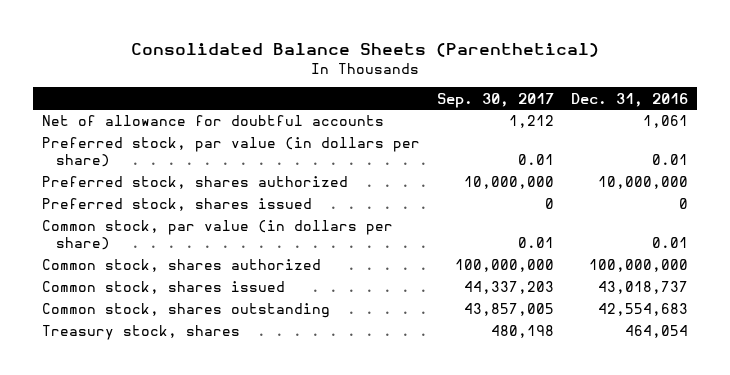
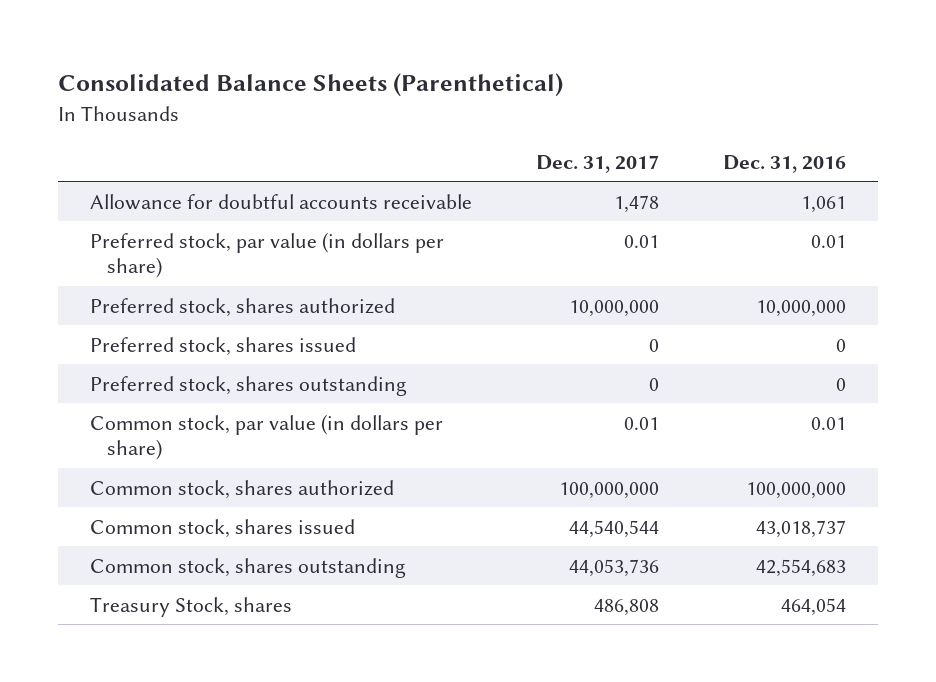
- | Sep. 30, 2017 | Dec. 31, 2016
+ | Dec. 31, 2017 | Dec. 31, 2016
- Net of allowance for doubtful accounts | 1,212 | 1,061
+ Allowance for doubtful accounts receivable | 1,478 | 1,061
+ Preferred stock, shares outstanding | 0 | 0
- Treasury stock, shares | 480,198 | 464,054
+ Treasury Stock, shares | 486,808 | 464,054

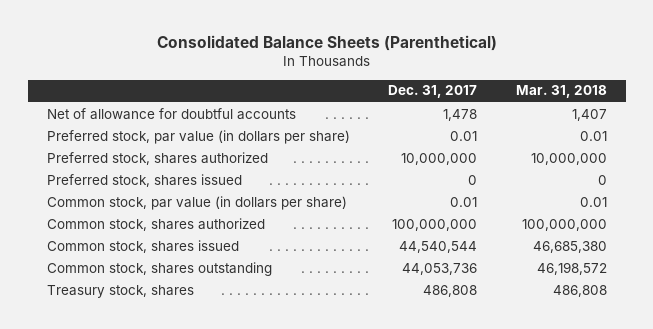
- | Dec. 31, 2017 | Dec. 31, 2016
+ | Dec. 31, 2017 | Mar. 31, 2018
- Allowance for doubtful accounts receivable | 1,478 | 1,061
+ Net of allowance for doubtful accounts | 1,478 | 1,407
- Preferred stock, shares outstanding | 0 | 0
- Treasury Stock, shares | 486,808 | 464,054
+ Treasury stock, shares | 486,808 | 486,808

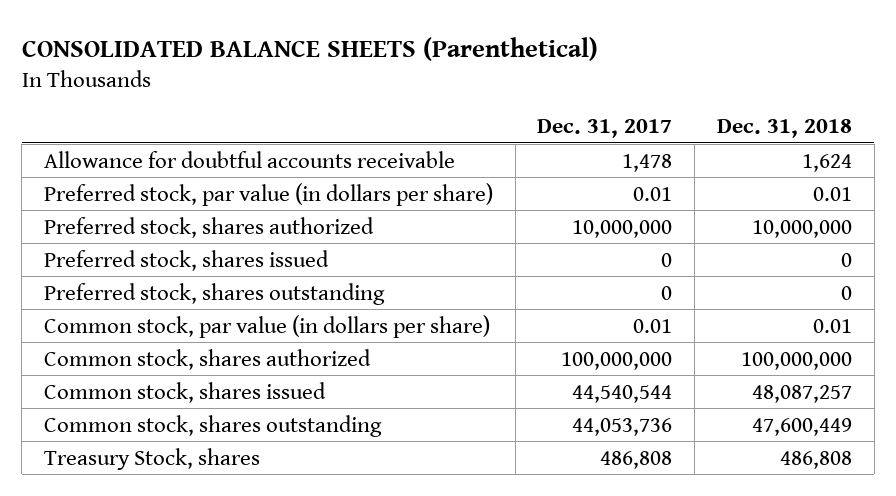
- Consolidated Balance Sheets (Parenthetical)
+ CONSOLIDATED BALANCE SHEETS (Parenthetical)
- | Dec. 31, 2017 | Mar. 31, 2018
+ | Dec. 31, 2017 | Dec. 31, 2018
- Net of allowance for doubtful accounts | 1,478 | 1,407
+ Allowance for doubtful accounts receivable | 1,478 | 1,624
+ Preferred stock, shares outstanding | 0 | 0
- Treasury stock, shares | 486,808 | 486,808
+ Treasury Stock, shares | 486,808 | 486,808

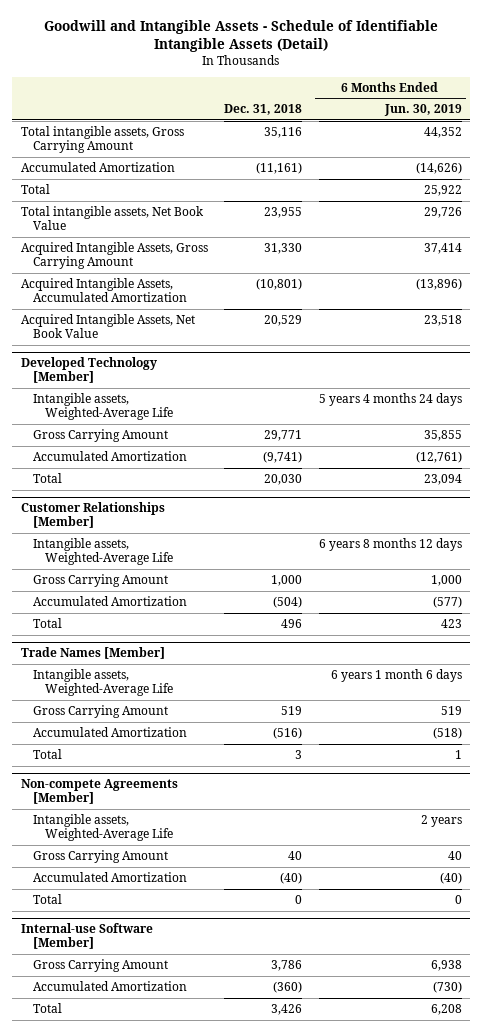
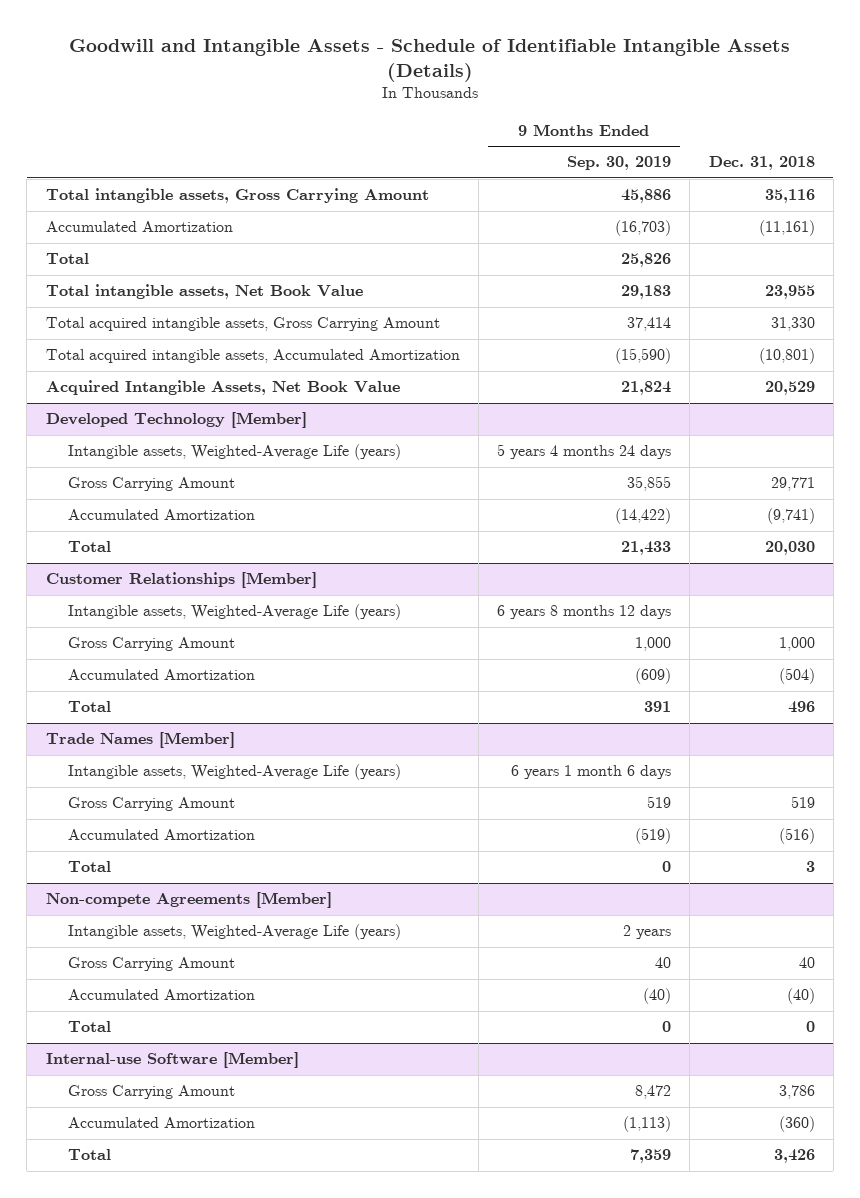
- Goodwill and Intangible Assets - Schedule of Identifiable Intangible Assets (Detail)
+ Goodwill and Intangible Assets - Schedule of Identifiable Intangible Assets (Details)
- | Dec. 31, 2018 | 6 Months Ended Jun. 30, 2019
+ | 9 Months Ended Sep. 30, 2019 | Dec. 31, 2018
- Acquired Intangible Assets, Gross Carrying Amount | 31,330 | 37,414
- Acquired Intangible Assets, Accumulated Amortization | (10,801) | (13,896)
+ Total acquired intangible assets, Gross Carrying Amount | 37,414 | 31,330
+ Total acquired intangible assets, Accumulated Amortization | (15,590) | (10,801)
@ Developed Technology [Member]
- Intangible assets, Weighted-Average Life | | 5 years 4 months 24 days
+ Intangible assets, Weighted-Average Life (years) | 5 years 4 months 24 days |
@ Customer Relationships [Member]
- Intangible assets, Weighted-Average Life | | 6 years 8 months 12 days
+ Intangible assets, Weighted-Average Life (years) | 6 years 8 months 12 days |
@ Trade Names [Member]
- Intangible assets, Weighted-Average Life | | 6 years 1 month 6 days
+ Intangible assets, Weighted-Average Life (years) | 6 years 1 month 6 days |
@ Non-compete Agreements [Member]
- Intangible assets, Weighted-Average Life | | 2 years
+ Intangible assets, Weighted-Average Life (years) | 2 years |

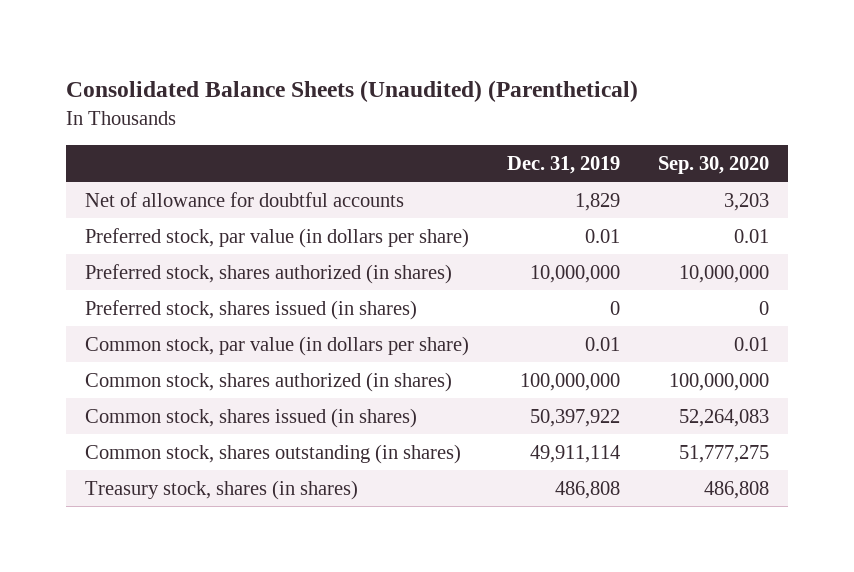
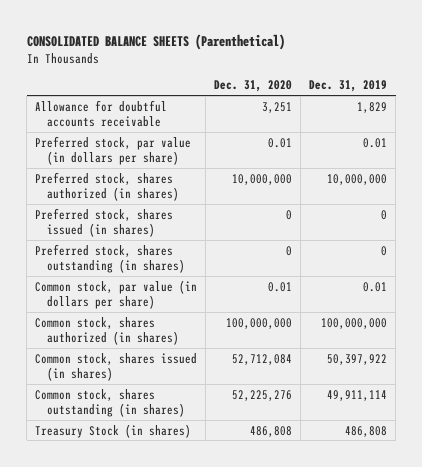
- Consolidated Balance Sheets (Unaudited) (Parenthetical)
+ CONSOLIDATED BALANCE SHEETS (Parenthetical)
- | Dec. 31, 2019 | Sep. 30, 2020
+ | Dec. 31, 2020 | Dec. 31, 2019
- Net of allowance for doubtful accounts | 1,829 | 3,203
+ Allowance for doubtful accounts receivable | 3,251 | 1,829
+ Preferred stock, shares outstanding (in shares) | 0 | 0
- Treasury stock, shares (in shares) | 486,808 | 486,808
+ Treasury Stock (in shares) | 486,808 | 486,808

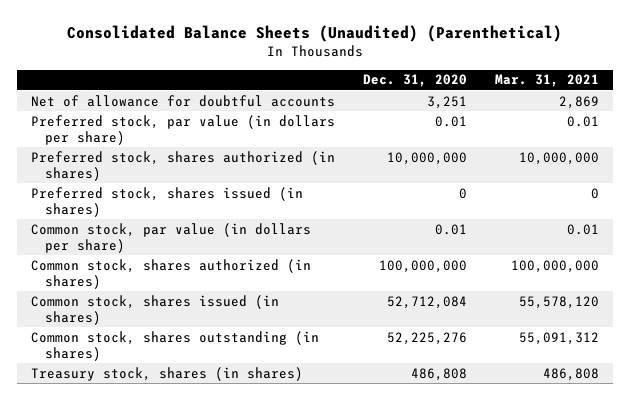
- CONSOLIDATED BALANCE SHEETS (Parenthetical)
+ Consolidated Balance Sheets (Unaudited) (Parenthetical)
- | Dec. 31, 2020 | Dec. 31, 2019
+ | Dec. 31, 2020 | Mar. 31, 2021
- Allowance for doubtful accounts receivable | 3,251 | 1,829
+ Net of allowance for doubtful accounts | 3,251 | 2,869
- Preferred stock, shares outstanding (in shares) | 0 | 0
- Treasury Stock (in shares) | 486,808 | 486,808
+ Treasury stock, shares (in shares) | 486,808 | 486,808

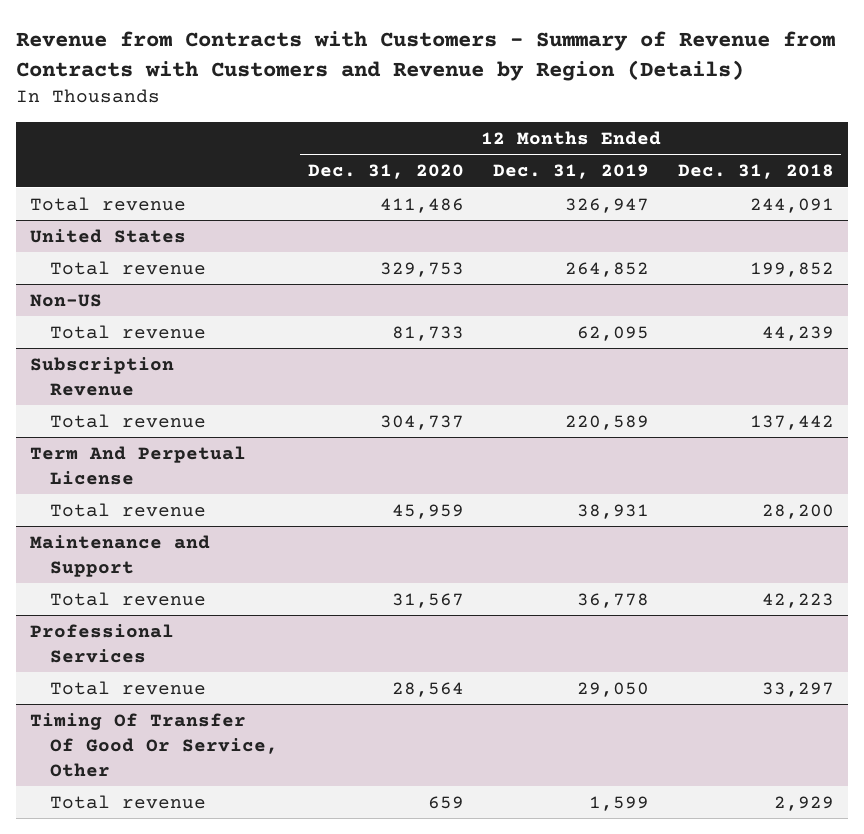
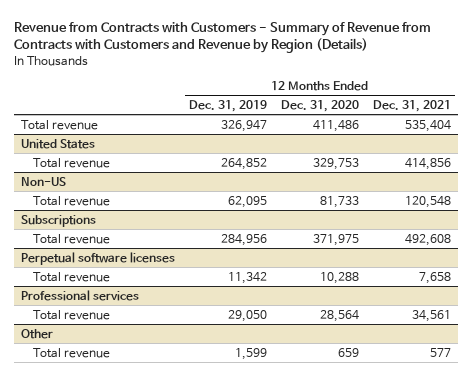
- | 12 Months Ended Dec. 31, 2020 | 12 Months Ended Dec. 31, 2019 | 12 Months Ended Dec. 31, 2018
+ | 12 Months Ended Dec. 31, 2019 | 12 Months Ended Dec. 31, 2020 | 12 Months Ended Dec. 31, 2021
- Subscription Revenue
- Total revenue | 304,737 | 220,589 | 137,442
- Term And Perpetual License
- Total revenue | 45,959 | 38,931 | 28,200
- Maintenance and Support
- Total revenue | 31,567 | 36,778 | 42,223
- Professional Services
+ Subscriptions
+ Total revenue | 284,956 | 371,975 | 492,608
+ Perpetual software licenses
+ Total revenue | 11,342 | 10,288 | 7,658
+ Professional services
- Timing Of Transfer Of Good Or Service, Other
+ Other

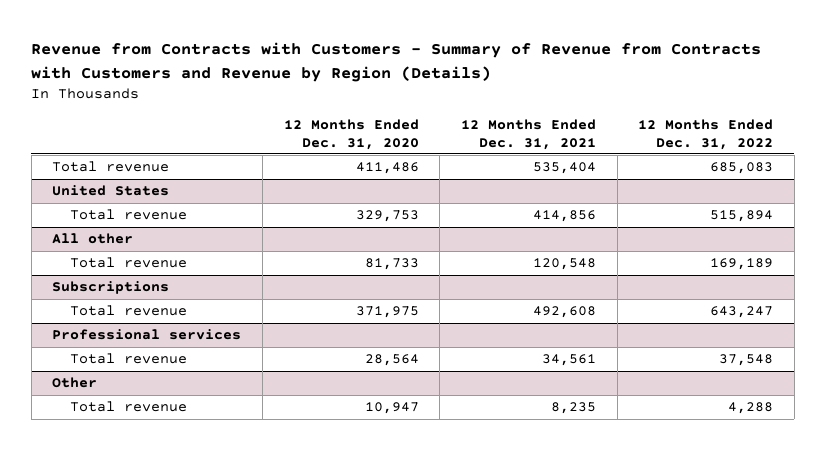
- | 12 Months Ended Dec. 31, 2019 | 12 Months Ended Dec. 31, 2020 | 12 Months Ended Dec. 31, 2021
+ | 12 Months Ended Dec. 31, 2020 | 12 Months Ended Dec. 31, 2021 | 12 Months Ended Dec. 31, 2022
- Non-US
+ All other
- Perpetual software licenses
- Total revenue | 11,342 | 10,288 | 7,658
@ Other
- Total revenue | 1,599 | 659 | 577
+ Total revenue | 10,947 | 8,235 | 4,288

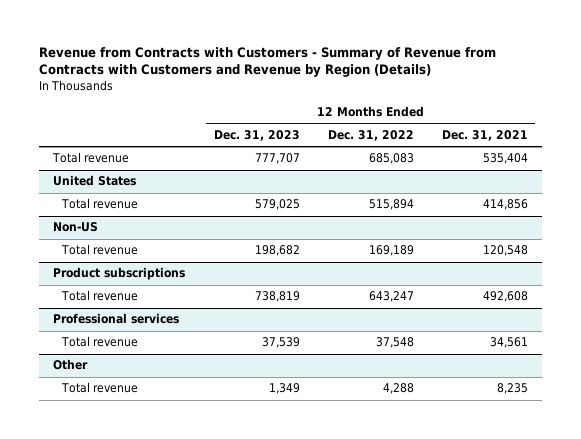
- | 12 Months Ended Dec. 31, 2020 | 12 Months Ended Dec. 31, 2021 | 12 Months Ended Dec. 31, 2022
+ | 12 Months Ended Dec. 31, 2023 | 12 Months Ended Dec. 31, 2022 | 12 Months Ended Dec. 31, 2021
- All other
+ Non-US
- Subscriptions
+ Product subscriptions

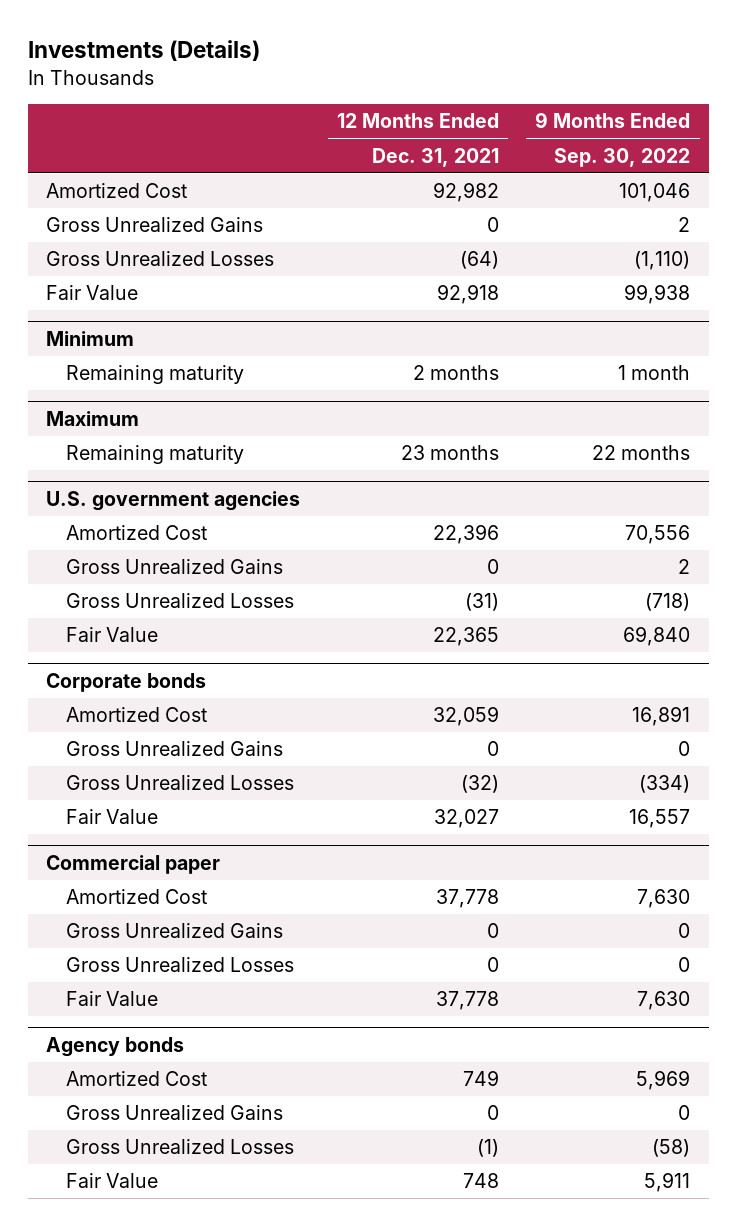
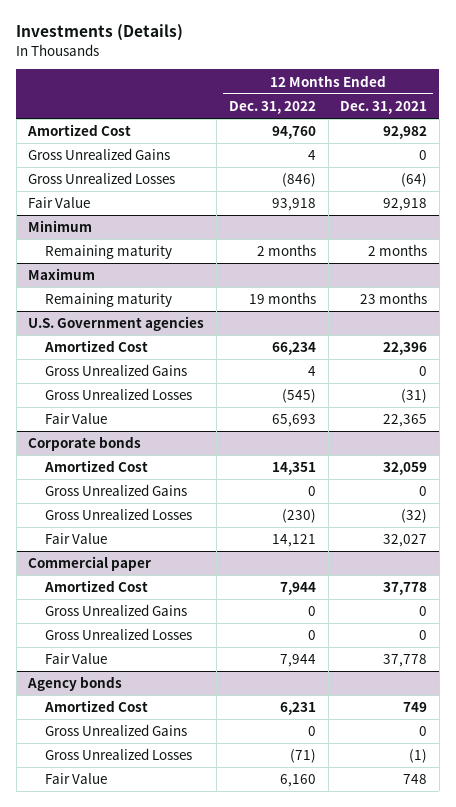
- | 12 Months Ended Dec. 31, 2021 | 9 Months Ended Sep. 30, 2022
+ | 12 Months Ended Dec. 31, 2022 | 12 Months Ended Dec. 31, 2021
- U.S. government agencies
+ U.S. Government agencies

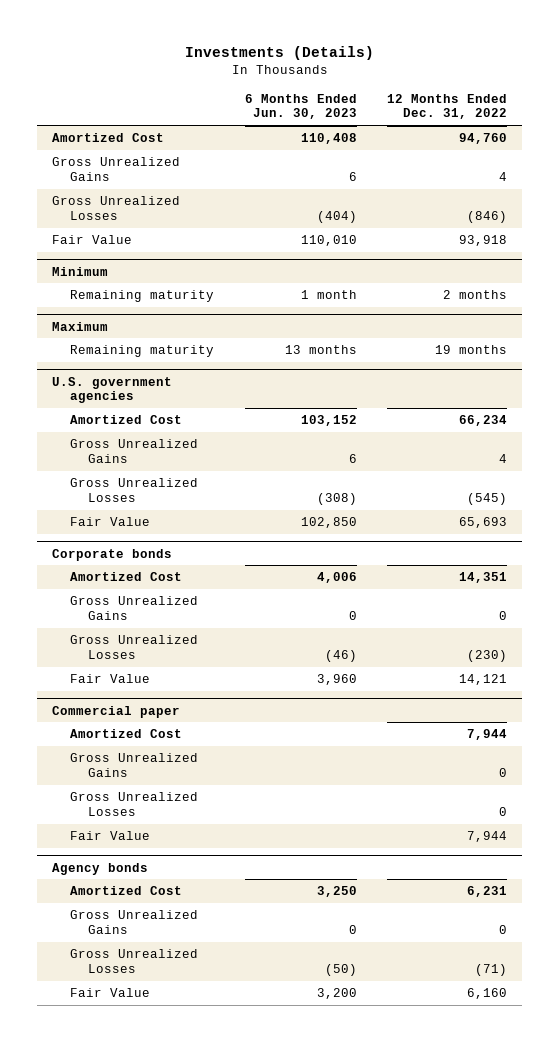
- | 12 Months Ended Dec. 31, 2022 | 12 Months Ended Dec. 31, 2021
+ | 6 Months Ended Jun. 30, 2023 | 12 Months Ended Dec. 31, 2022
- U.S. Government agencies
+ U.S. government agencies

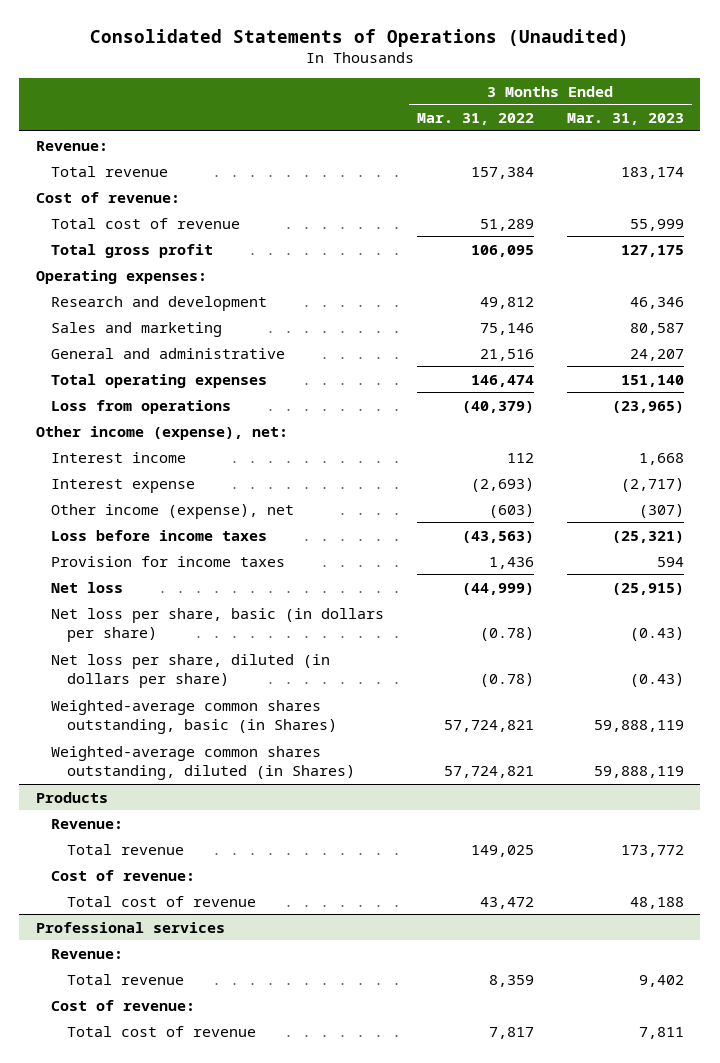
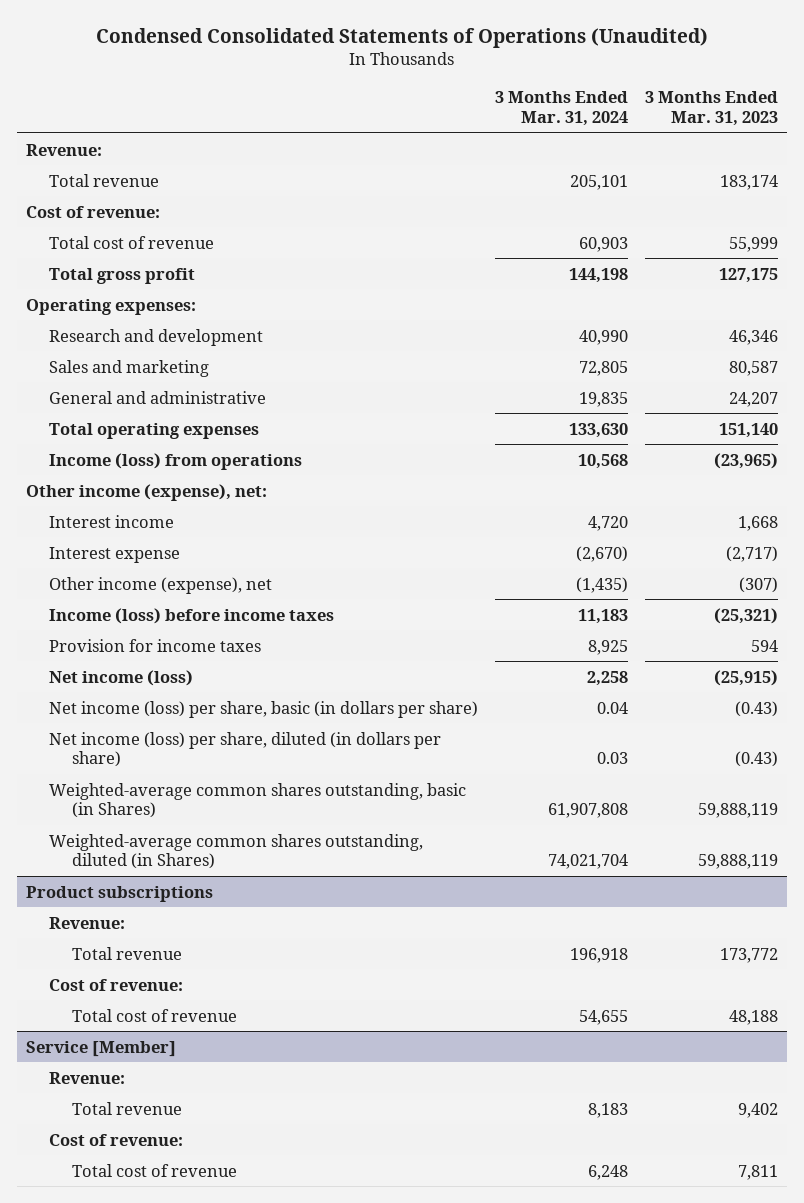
- Consolidated Statements of Operations (Unaudited)
+ Condensed Consolidated Statements of Operations (Unaudited)
- | 3 Months Ended Mar. 31, 2022 | 3 Months Ended Mar. 31, 2023
+ | 3 Months Ended Mar. 31, 2024 | 3 Months Ended Mar. 31, 2023
- Loss from operations | (40,379) | (23,965)
+ Income (loss) from operations | 10,568 | (23,965)
- Loss before income taxes | (43,563) | (25,321)
+ Income (loss) before income taxes | 11,183 | (25,321)
- Net loss | (44,999) | (25,915)
- Net loss per share, basic (in dollars per share) | (0.78) | (0.43)
- Net loss per share, diluted (in dollars per share) | (0.78) | (0.43)
+ Net income (loss) | 2,258 | (25,915)
+ Net income (loss) per share, basic (in dollars per share) | 0.04 | (0.43)
+ Net income (loss) per share, diluted (in dollars per share) | 0.03 | (0.43)
- Products
+ Product subscriptions
- Professional services
+ Service [Member]

